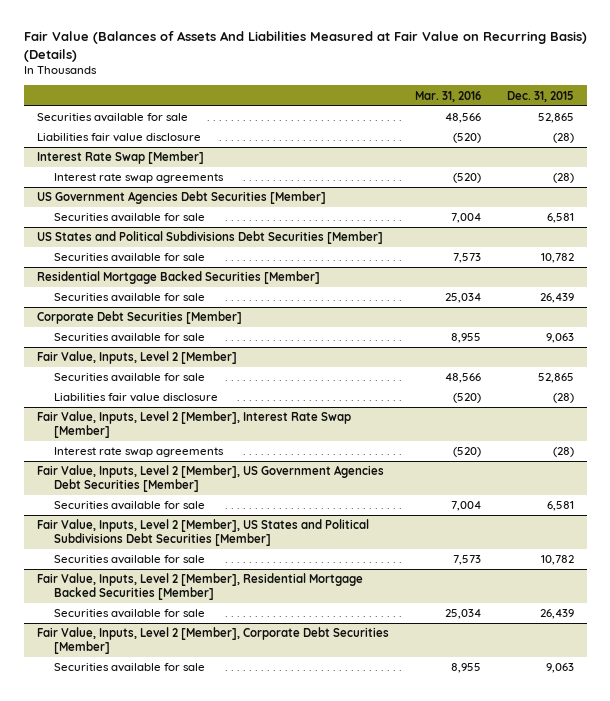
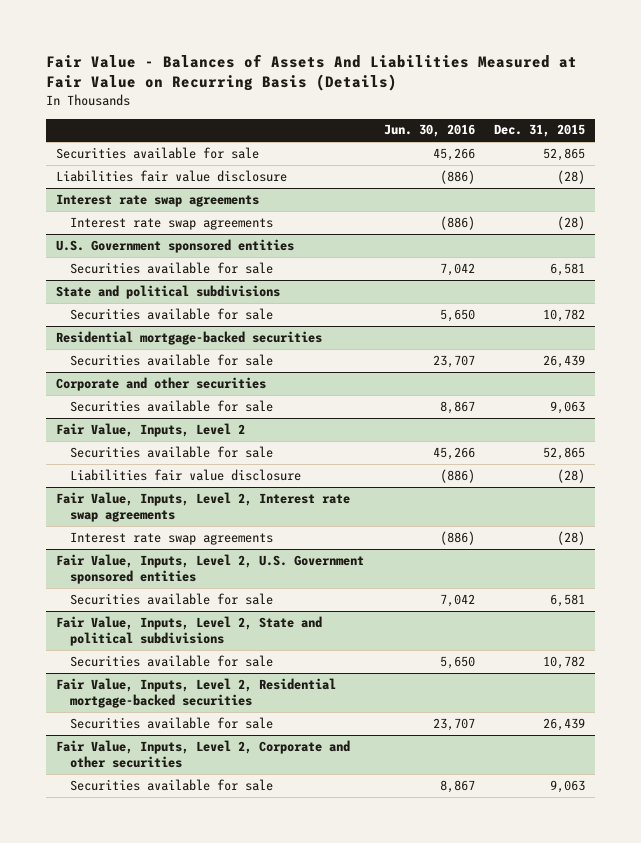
- Fair Value (Balances of Assets And Liabilities Measured at Fair Value on Recurring Basis) (Details)
+ Fair Value - Balances of Assets And Liabilities Measured at Fair Value on Recurring Basis (Details)
- | Mar. 31, 2016 | Dec. 31, 2015
+ | Jun. 30, 2016 | Dec. 31, 2015
- Interest Rate Swap [Member]
+ Interest rate swap agreements
- US Government Agencies Debt Securities [Member]
+ U.S. Government sponsored entities
- US States and Political Subdivisions Debt Securities [Member]
+ State and political subdivisions
- Residential Mortgage Backed Securities [Member]
+ Residential mortgage-backed securities
- Corporate Debt Securities [Member]
+ Corporate and other securities
- Fair Value, Inputs, Level 2 [Member]
+ Fair Value, Inputs, Level 2
- Fair Value, Inputs, Level 2 [Member], Interest Rate Swap [Member]
+ Fair Value, Inputs, Level 2, Interest rate swap agreements
- Fair Value, Inputs, Level 2 [Member], US Government Agencies Debt Securities [Member]
+ Fair Value, Inputs, Level 2, U.S. Government sponsored entities
- Fair Value, Inputs, Level 2 [Member], US States and Political Subdivisions Debt Securities [Member]
+ Fair Value, Inputs, Level 2, State and political subdivisions
- Fair Value, Inputs, Level 2 [Member], Residential Mortgage Backed Securities [Member]
+ Fair Value, Inputs, Level 2, Residential mortgage-backed securities
- Fair Value, Inputs, Level 2 [Member], Corporate Debt Securities [Member]
+ Fair Value, Inputs, Level 2, Corporate and other securities

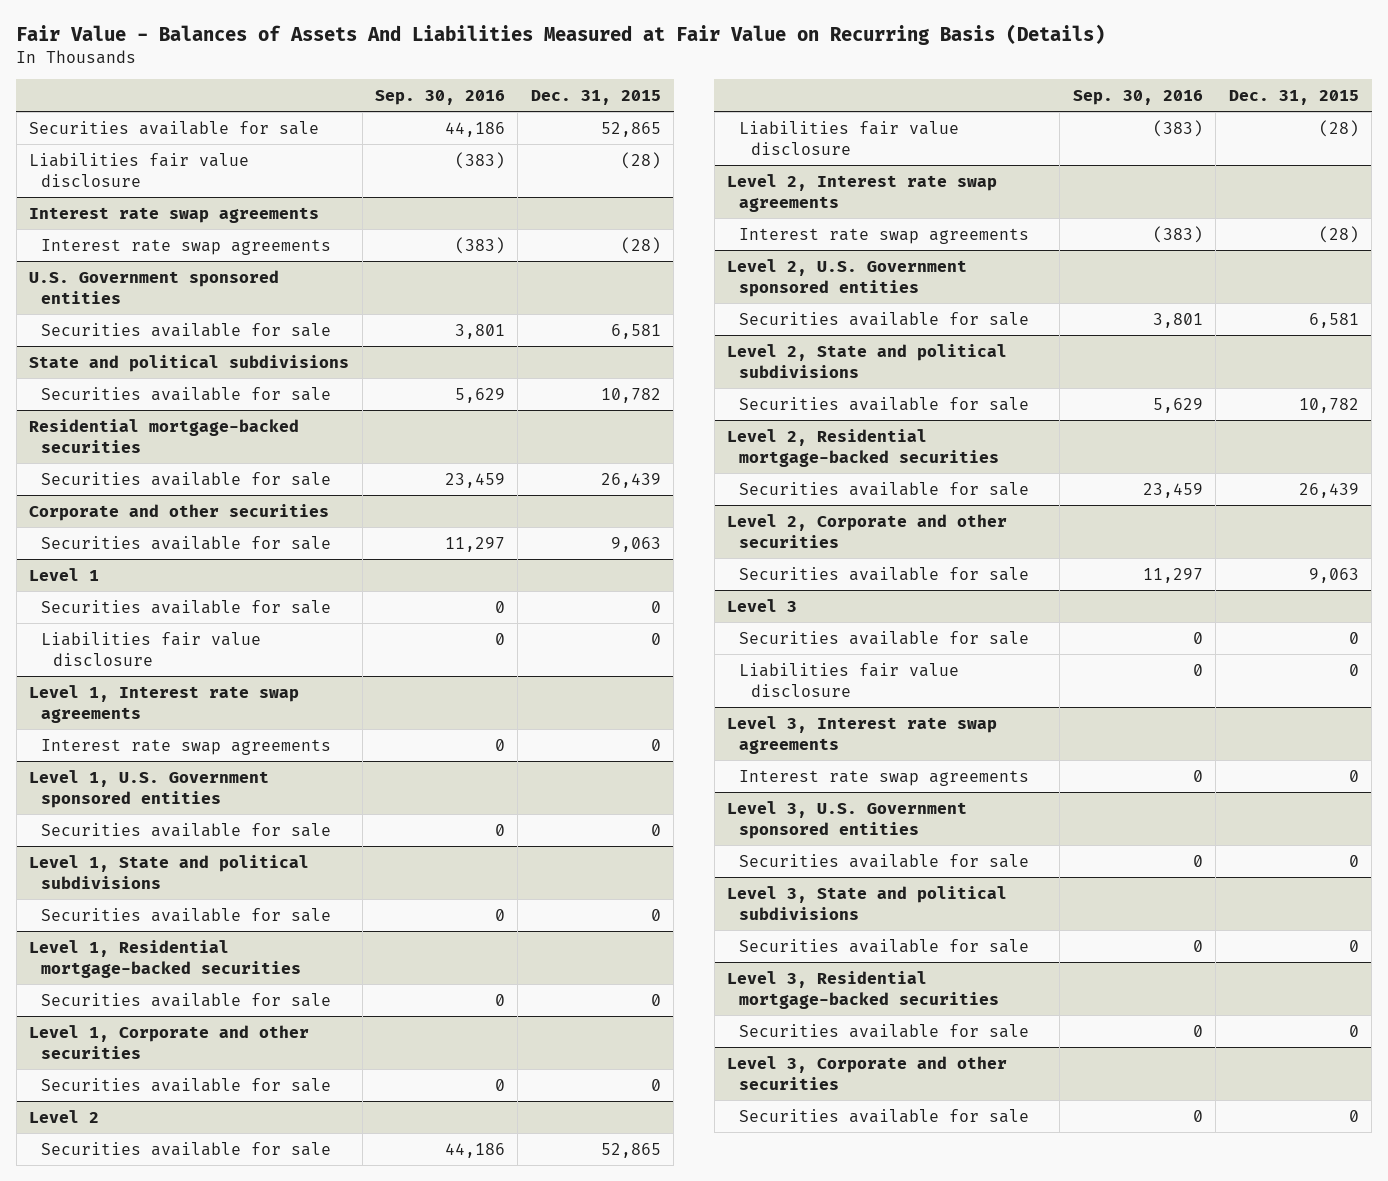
- | Jun. 30, 2016 | Dec. 31, 2015
+ | Sep. 30, 2016 | Dec. 31, 2015
- Fair Value, Inputs, Level 2
+ Level 1
+ Securities available for sale | 0 | 0
+ Liabilities fair value disclosure | 0 | 0
+ Level 1, Interest rate swap agreements
+ Interest rate swap agreements | 0 | 0
+ Level 1, U.S. Government sponsored entities
+ Securities available for sale | 0 | 0
+ Level 1, State and political subdivisions
+ Securities available for sale | 0 | 0
+ Level 1, Residential mortgage-backed securities
+ Securities available for sale | 0 | 0
+ Level 1, Corporate and other securities
+ Securities available for sale | 0 | 0
+ Level 2
- Fair Value, Inputs, Level 2, Interest rate swap agreements
+ Level 2, Interest rate swap agreements
- Fair Value, Inputs, Level 2, U.S. Government sponsored entities
+ Level 2, U.S. Government sponsored entities
- Fair Value, Inputs, Level 2, State and political subdivisions
+ Level 2, State and political subdivisions
- Fair Value, Inputs, Level 2, Residential mortgage-backed securities
+ Level 2, Residential mortgage-backed securities
- Fair Value, Inputs, Level 2, Corporate and other securities
+ Level 2, Corporate and other securities
+ Level 3
+ Securities available for sale | 0 | 0
+ Liabilities fair value disclosure | 0 | 0
+ Level 3, Interest rate swap agreements
+ Interest rate swap agreements | 0 | 0
+ Level 3, U.S. Government sponsored entities
+ Securities available for sale | 0 | 0
+ Level 3, State and political subdivisions
+ Securities available for sale | 0 | 0
+ Level 3, Residential mortgage-backed securities
+ Securities available for sale | 0 | 0
+ Level 3, Corporate and other securities
+ Securities available for sale | 0 | 0

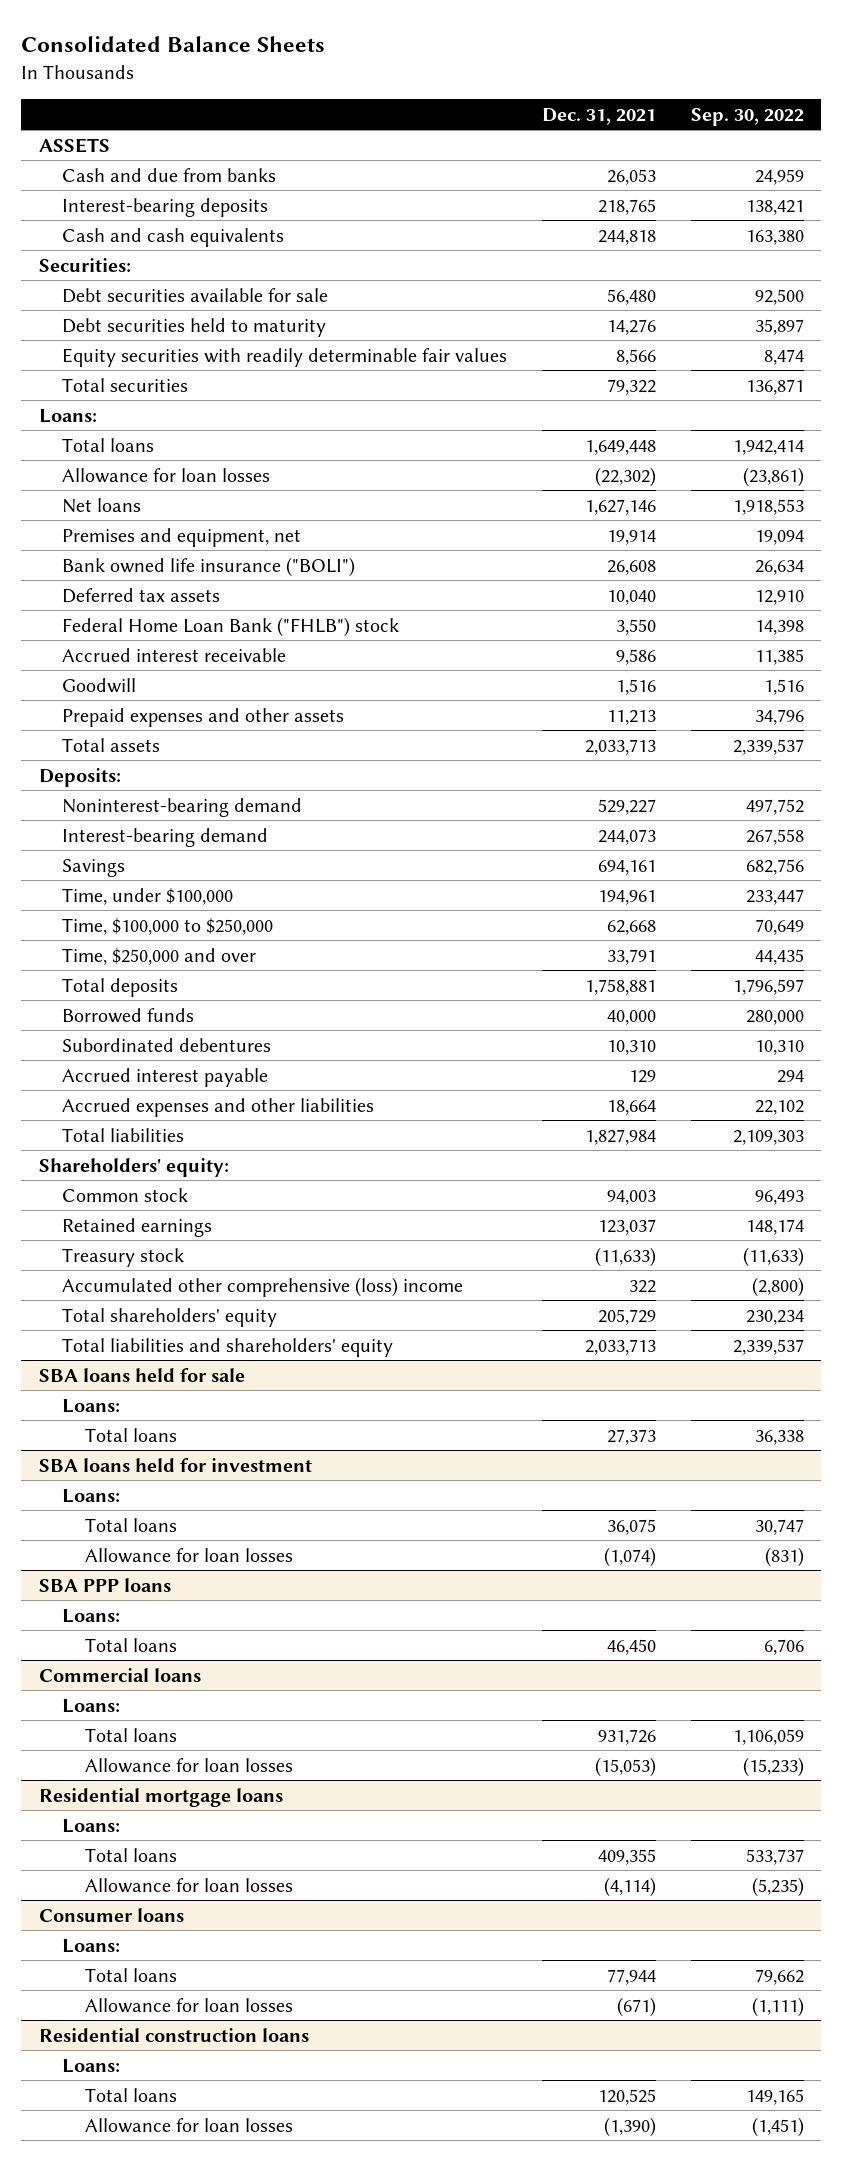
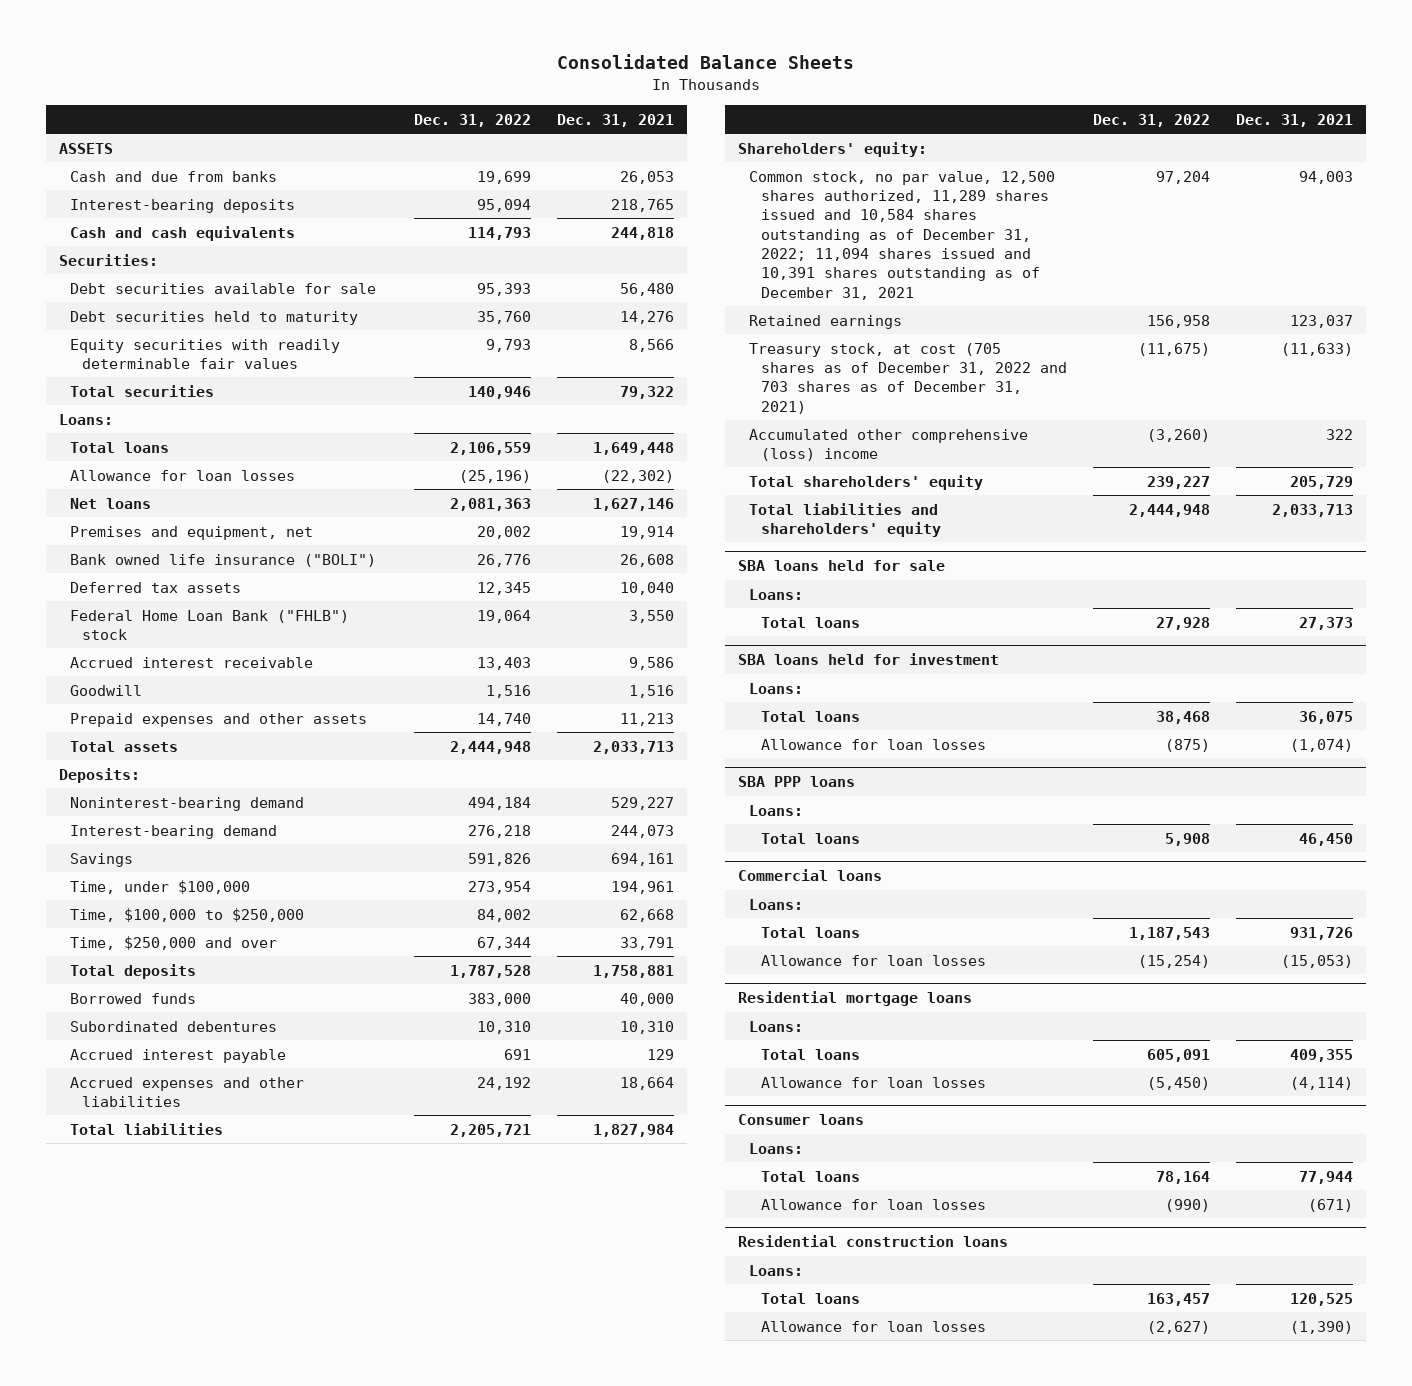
- | Dec. 31, 2021 | Sep. 30, 2022
+ | Dec. 31, 2022 | Dec. 31, 2021
- Common stock | 94,003 | 96,493
+ Common stock, no par value, 12,500 shares authorized, 11,289 shares issued and 10,584 shares outstanding as of December 31, 2022; 11,094 shares issued and 10,391 shares outstanding as of December 31, 2021 | 97,204 | 94,003
- Treasury stock | (11,633) | (11,633)
+ Treasury stock, at cost (705 shares as of December 31, 2022 and 703 shares as of December 31, 2021) | (11,675) | (11,633)

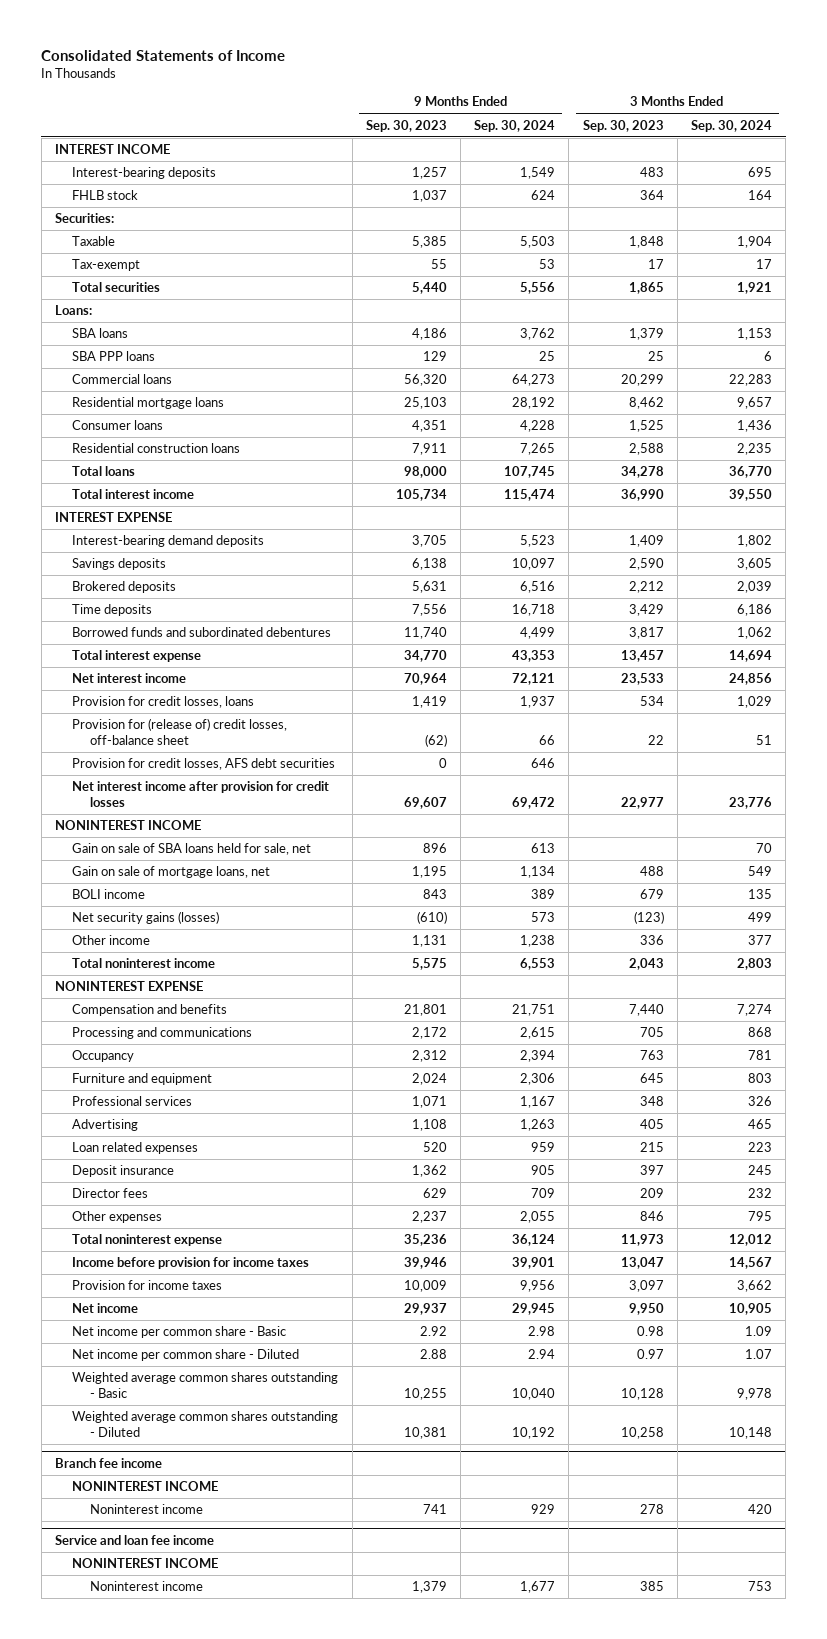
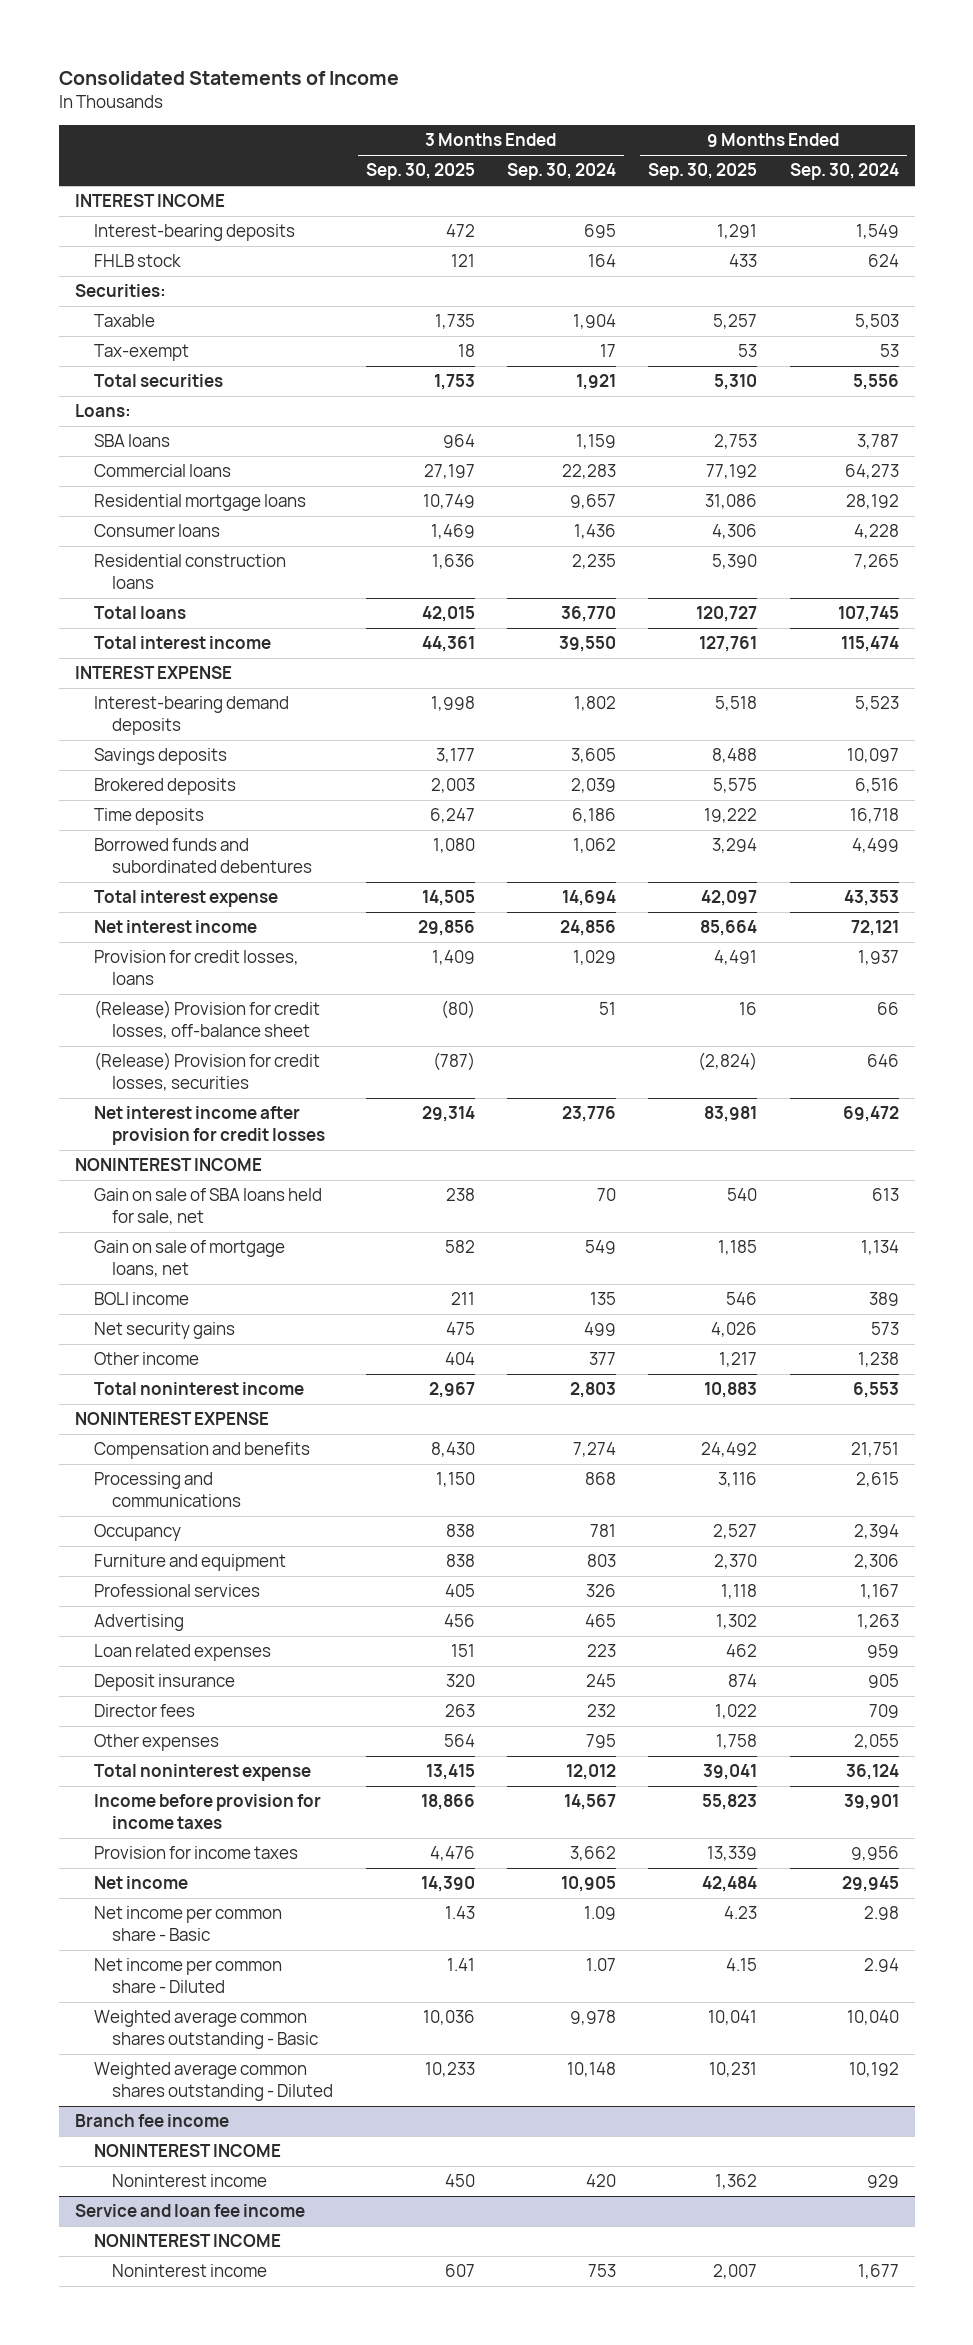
- | 9 Months Ended Sep. 30, 2023 | 9 Months Ended Sep. 30, 2024 | 3 Months Ended Sep. 30, 2023 | 3 Months Ended Sep. 30, 2024
+ | 3 Months Ended Sep. 30, 2025 | 3 Months Ended Sep. 30, 2024 | 9 Months Ended Sep. 30, 2025 | 9 Months Ended Sep. 30, 2024
- SBA loans | 4,186 | 3,762 | 1,379 | 1,153
- SBA PPP loans | 129 | 25 | 25 | 6
+ SBA loans | 964 | 1,159 | 2,753 | 3,787
- Provision for (release of) credit losses, off-balance sheet | (62) | 66 | 22 | 51
- Provision for credit losses, AFS debt securities | 0 | 646 | |
+ (Release) Provision for credit losses, off-balance sheet | (80) | 51 | 16 | 66
+ (Release) Provision for credit losses, securities | (787) | | (2,824) | 646
- Net security gains (losses) | (610) | 573 | (123) | 499
+ Net security gains | 475 | 499 | 4,026 | 573

